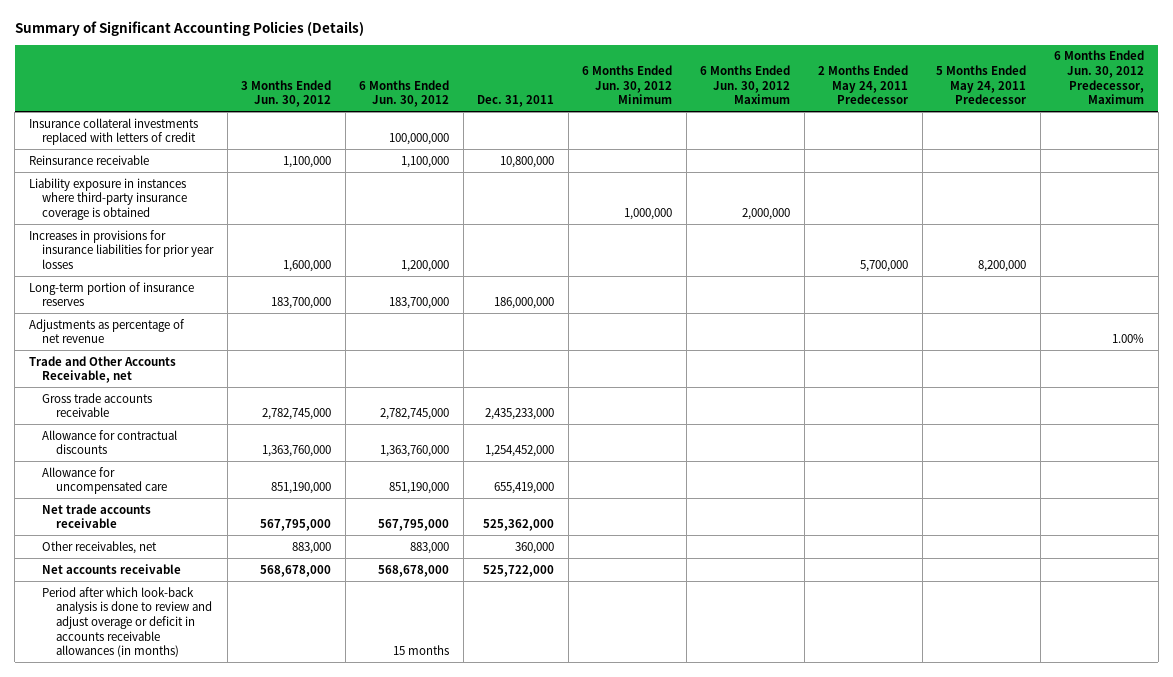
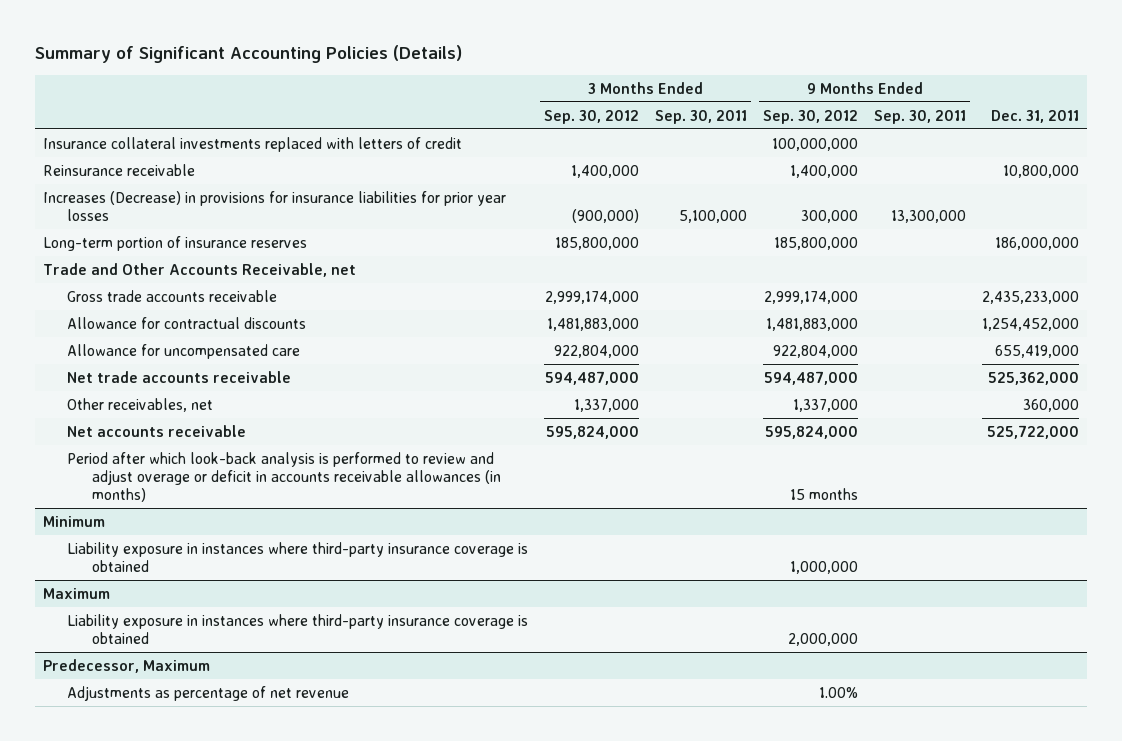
- | 3 Months Ended Jun. 30, 2012 | 6 Months Ended Jun. 30, 2012 | Dec. 31, 2011 | 6 Months Ended Jun. 30, 2012 Minimum | 6 Months Ended Jun. 30, 2012 Maximum | 2 Months Ended May 24, 2011 Predecessor | 5 Months Ended May 24, 2011 Predecessor | 6 Months Ended Jun. 30, 2012 Predecessor, Maximum
+ | 3 Months Ended Sep. 30, 2012 | 3 Months Ended Sep. 30, 2011 | 9 Months Ended Sep. 30, 2012 | 9 Months Ended Sep. 30, 2011 | Dec. 31, 2011
- Liability exposure in instances where third-party insurance coverage is obtained | | | | 1,000,000 | 2,000,000 | | |
- Increases in provisions for insurance liabilities for prior year losses | 1,600,000 | 1,200,000 | | | | 5,700,000 | 8,200,000 |
+ Increases (Decrease) in provisions for insurance liabilities for prior year losses | (900,000) | 5,100,000 | 300,000 | 13,300,000 |
- Adjustments as percentage of net revenue | | | | | | | | 1.00%
- Period after which look-back analysis is done to review and adjust overage or deficit in accounts receivable allowances (in months) | | 15 months | | | | | |
+ Period after which look-back analysis is performed to review and adjust overage or deficit in accounts receivable allowances (in months) | | | 15 months | |
+ Minimum
+ Liability exposure in instances where third-party insurance coverage is obtained | | | 1,000,000 | |
+ Maximum
+ Liability exposure in instances where third-party insurance coverage is obtained | | | 2,000,000 | |
+ Predecessor, Maximum
+ Adjustments as percentage of net revenue | | | 1.00% | |

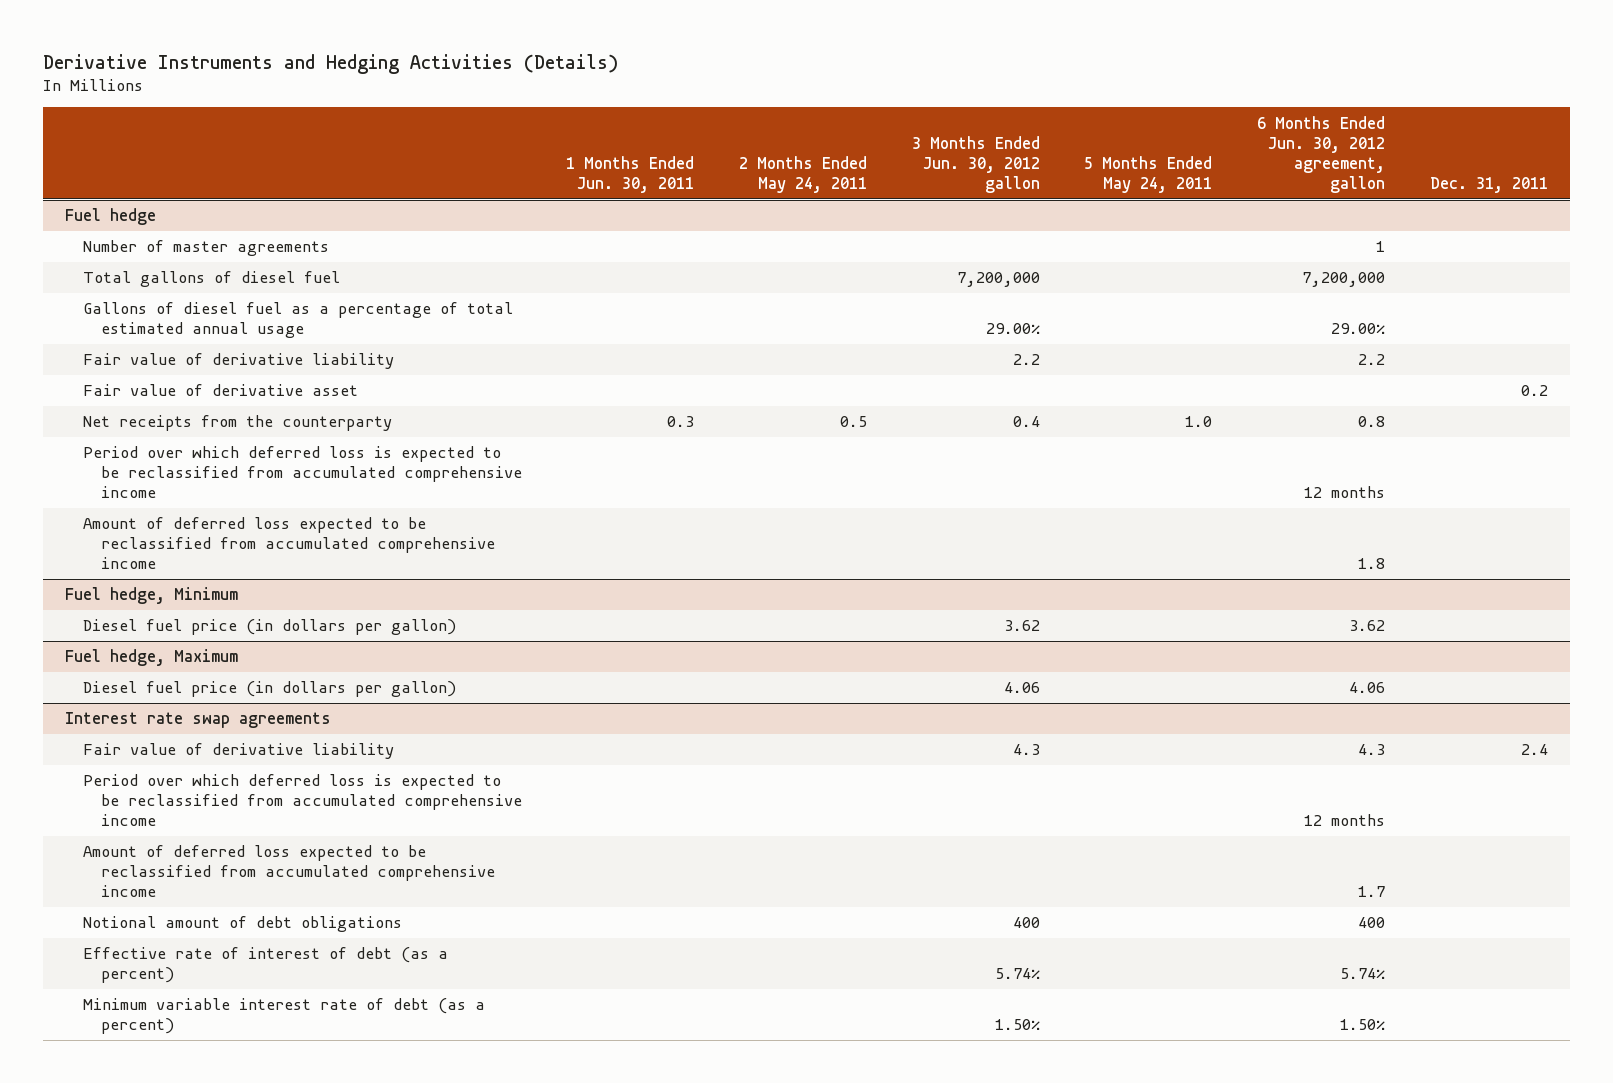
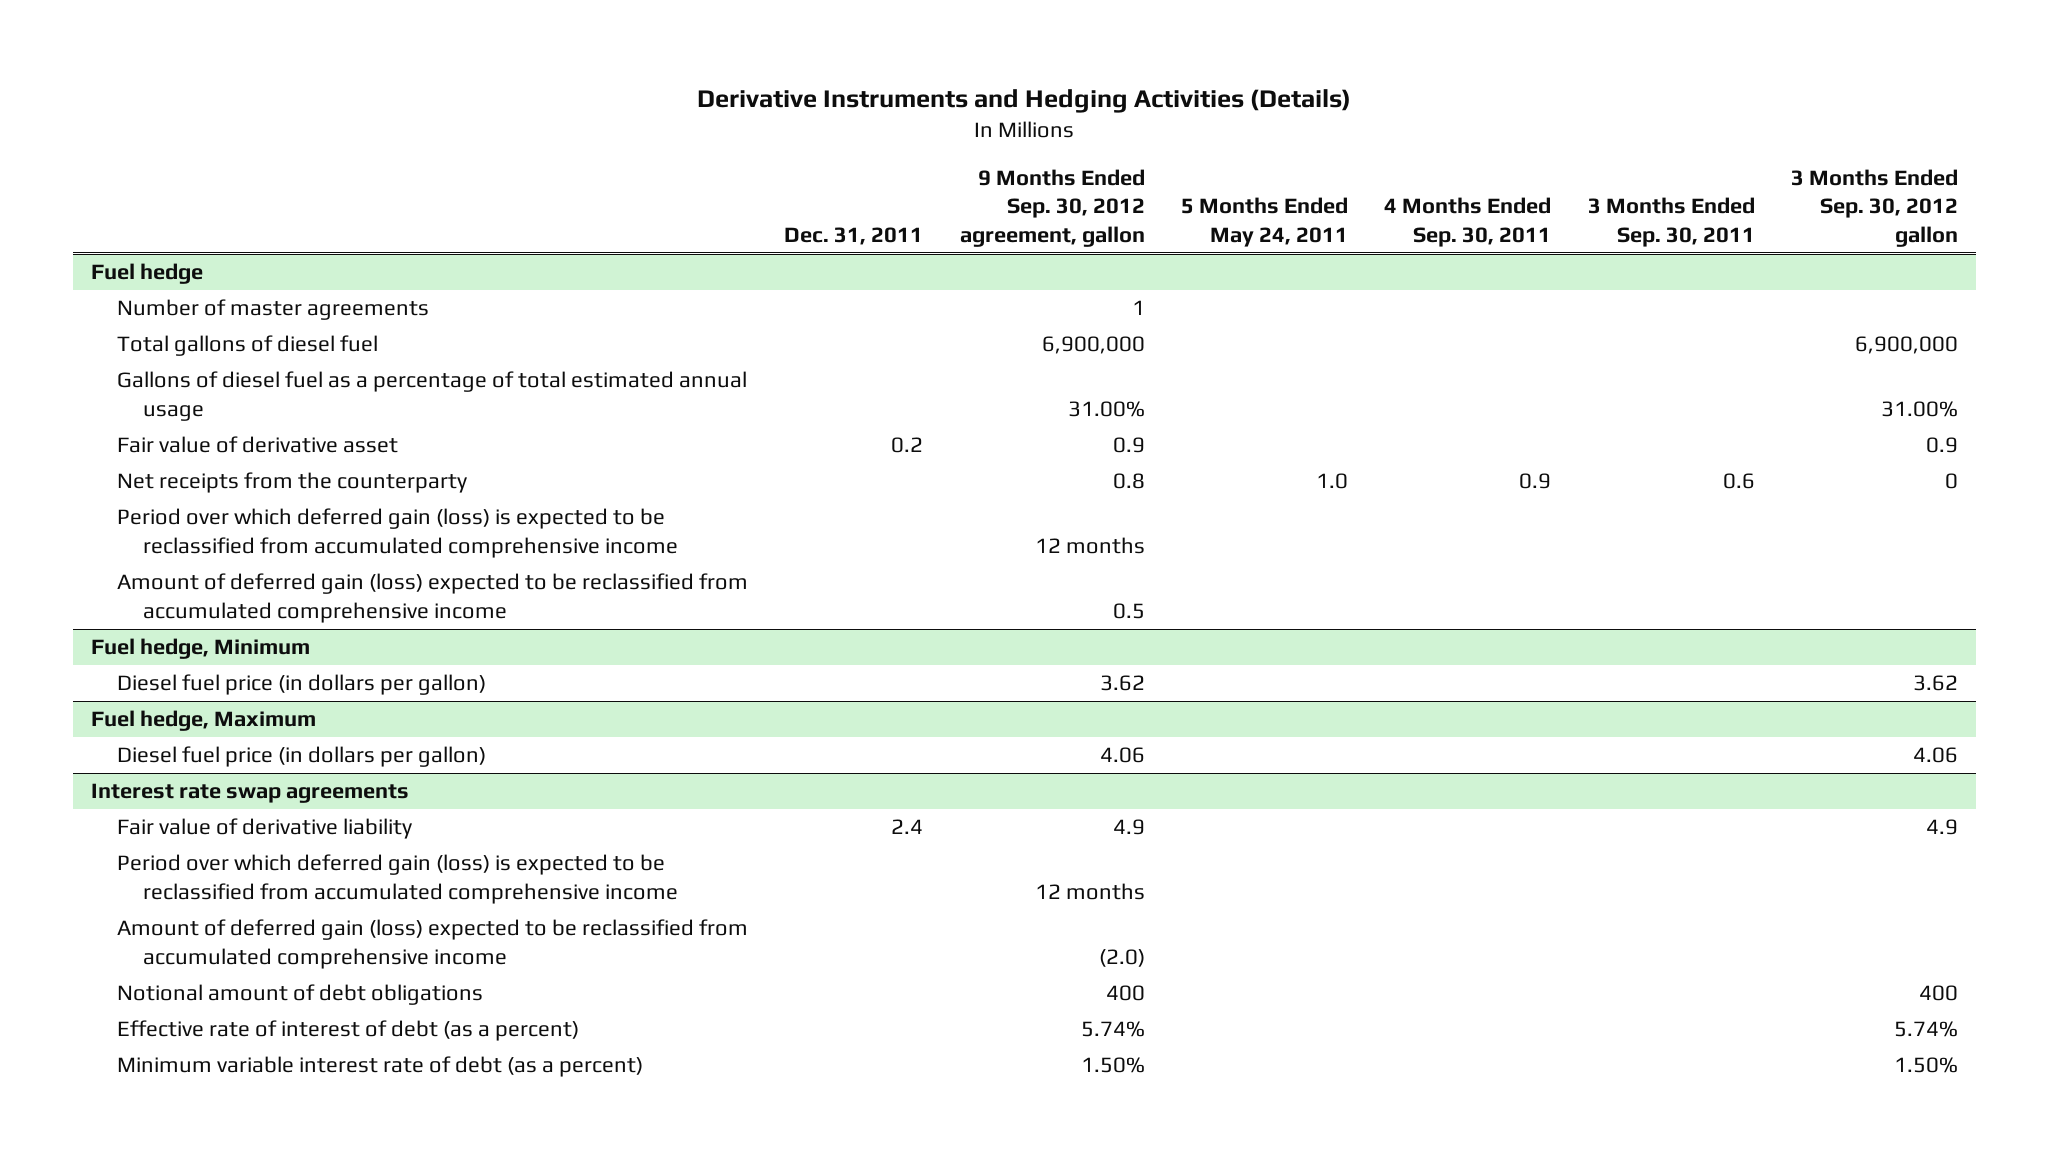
- | 1 Months Ended Jun. 30, 2011 | 2 Months Ended May 24, 2011 | 3 Months Ended Jun. 30, 2012 gallon | 5 Months Ended May 24, 2011 | 6 Months Ended Jun. 30, 2012 agreement, gallon | Dec. 31, 2011
+ | Dec. 31, 2011 | 9 Months Ended Sep. 30, 2012 agreement, gallon | 5 Months Ended May 24, 2011 | 4 Months Ended Sep. 30, 2011 | 3 Months Ended Sep. 30, 2011 | 3 Months Ended Sep. 30, 2012 gallon
@ Fuel hedge
- Fair value of derivative liability | | | 2.2 | | 2.2 |
- Period over which deferred loss is expected to be reclassified from accumulated comprehensive income | | | | | 12 months |
- Amount of deferred loss expected to be reclassified from accumulated comprehensive income | | | | | 1.8 |
+ Period over which deferred gain (loss) is expected to be reclassified from accumulated comprehensive income | | 12 months | | | |
+ Amount of deferred gain (loss) expected to be reclassified from accumulated comprehensive income | | 0.5 | | | |
@ Interest rate swap agreements
- Period over which deferred loss is expected to be reclassified from accumulated comprehensive income | | | | | 12 months |
- Amount of deferred loss expected to be reclassified from accumulated comprehensive income | | | | | 1.7 |
+ Period over which deferred gain (loss) is expected to be reclassified from accumulated comprehensive income | | 12 months | | | |
+ Amount of deferred gain (loss) expected to be reclassified from accumulated comprehensive income | | (2.0) | | | |

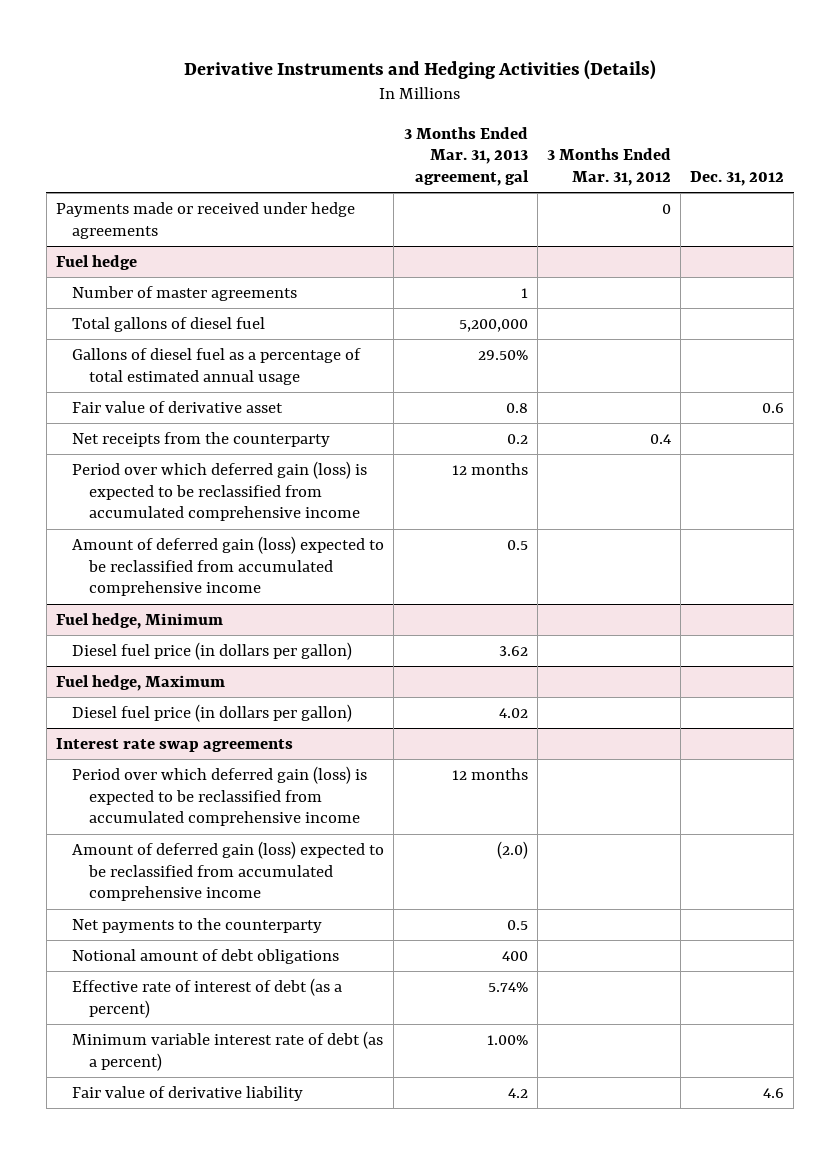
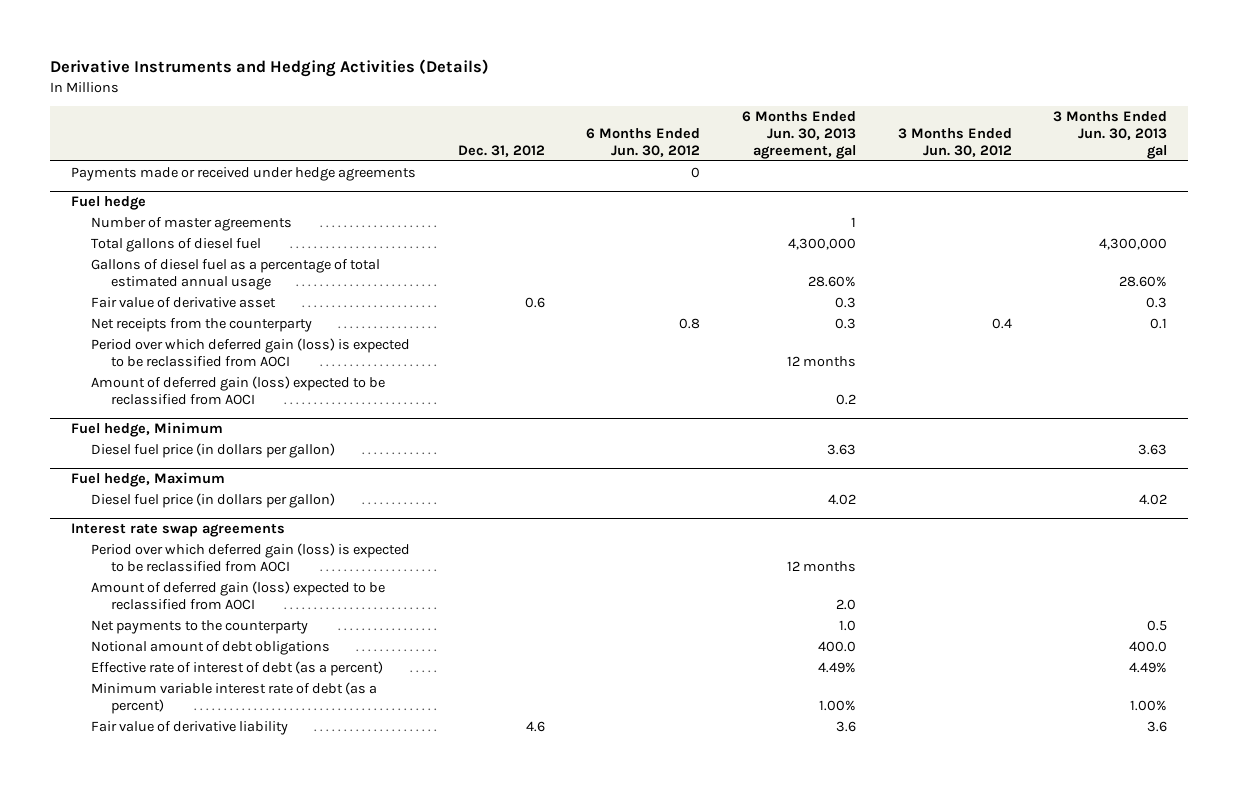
- | 3 Months Ended Mar. 31, 2013 agreement, gal | 3 Months Ended Mar. 31, 2012 | Dec. 31, 2012
+ | Dec. 31, 2012 | 6 Months Ended Jun. 30, 2012 | 6 Months Ended Jun. 30, 2013 agreement, gal | 3 Months Ended Jun. 30, 2012 | 3 Months Ended Jun. 30, 2013 gal
@ Fuel hedge
- Period over which deferred gain (loss) is expected to be reclassified from accumulated comprehensive income | 12 months | |
- Amount of deferred gain (loss) expected to be reclassified from accumulated comprehensive income | 0.5 | |
+ Period over which deferred gain (loss) is expected to be reclassified from AOCI | | | 12 months | |
+ Amount of deferred gain (loss) expected to be reclassified from AOCI | | | 0.2 | |
@ Interest rate swap agreements
- Period over which deferred gain (loss) is expected to be reclassified from accumulated comprehensive income | 12 months | |
- Amount of deferred gain (loss) expected to be reclassified from accumulated comprehensive income | (2.0) | |
+ Period over which deferred gain (loss) is expected to be reclassified from AOCI | | | 12 months | |
+ Amount of deferred gain (loss) expected to be reclassified from AOCI | | | 2.0 | |

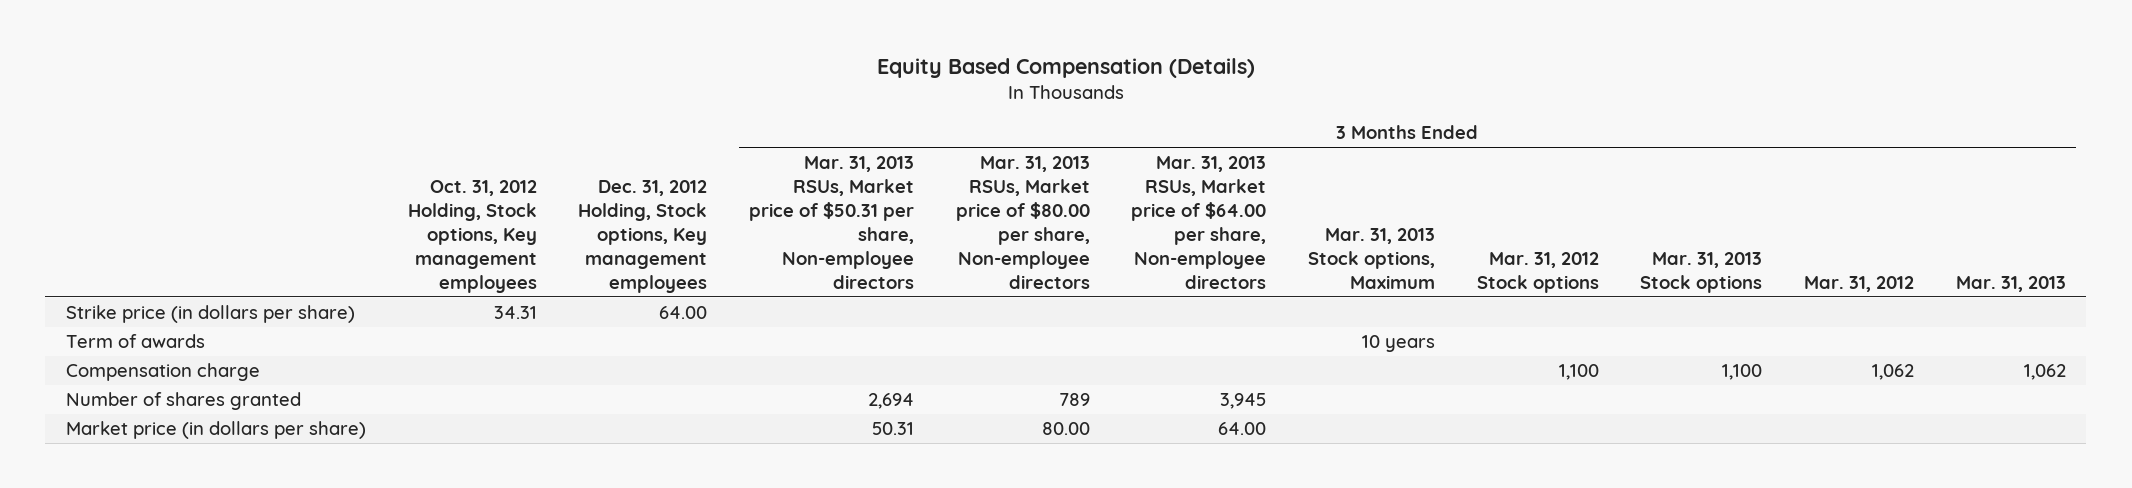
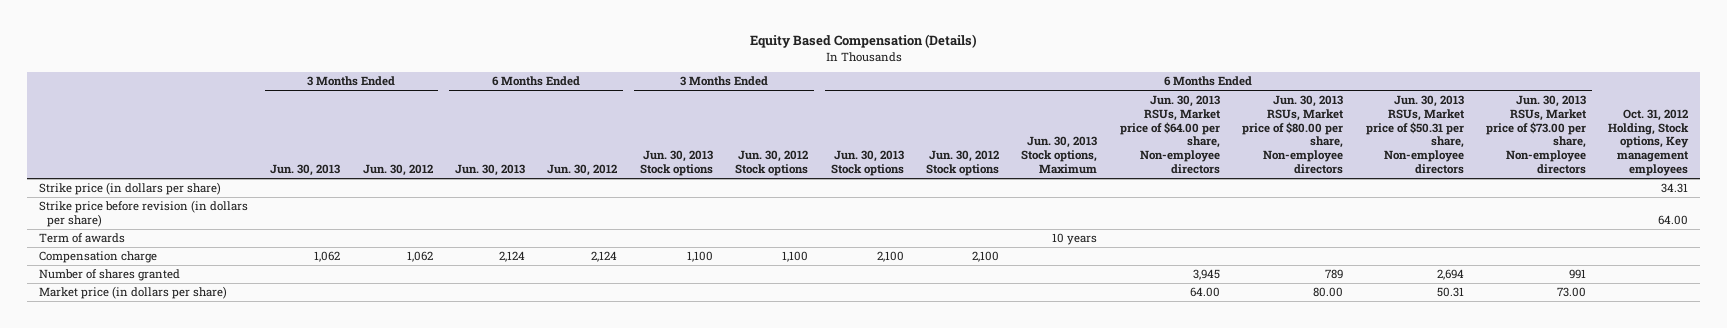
- | Oct. 31, 2012 Holding, Stock options, Key management employees | Dec. 31, 2012 Holding, Stock options, Key management employees | 3 Months Ended Mar. 31, 2013 RSUs, Market price of $50.31 per share, Non-employee directors | 3 Months Ended Mar. 31, 2013 RSUs, Market price of $80.00 per share, Non-employee directors | 3 Months Ended Mar. 31, 2013 RSUs, Market price of $64.00 per share, Non-employee directors | 3 Months Ended Mar. 31, 2013 Stock options, Maximum | 3 Months Ended Mar. 31, 2012 Stock options | 3 Months Ended Mar. 31, 2013 Stock options | 3 Months Ended Mar. 31, 2012 | 3 Months Ended Mar. 31, 2013
+ | 3 Months Ended Jun. 30, 2013 | 3 Months Ended Jun. 30, 2012 | 6 Months Ended Jun. 30, 2013 | 6 Months Ended Jun. 30, 2012 | 3 Months Ended Jun. 30, 2013 Stock options | 3 Months Ended Jun. 30, 2012 Stock options | 6 Months Ended Jun. 30, 2013 Stock options | 6 Months Ended Jun. 30, 2012 Stock options | 6 Months Ended Jun. 30, 2013 Stock options, Maximum | 6 Months Ended Jun. 30, 2013 RSUs, Market price of $64.00 per share, Non-employee directors | 6 Months Ended Jun. 30, 2013 RSUs, Market price of $80.00 per share, Non-employee directors | 6 Months Ended Jun. 30, 2013 RSUs, Market price of $50.31 per share, Non-employee directors | 6 Months Ended Jun. 30, 2013 RSUs, Market price of $73.00 per share, Non-employee directors | Oct. 31, 2012 Holding, Stock options, Key management employees
+ Strike price before revision (in dollars per share) | | | | | | | | | | | | | | 64.00

